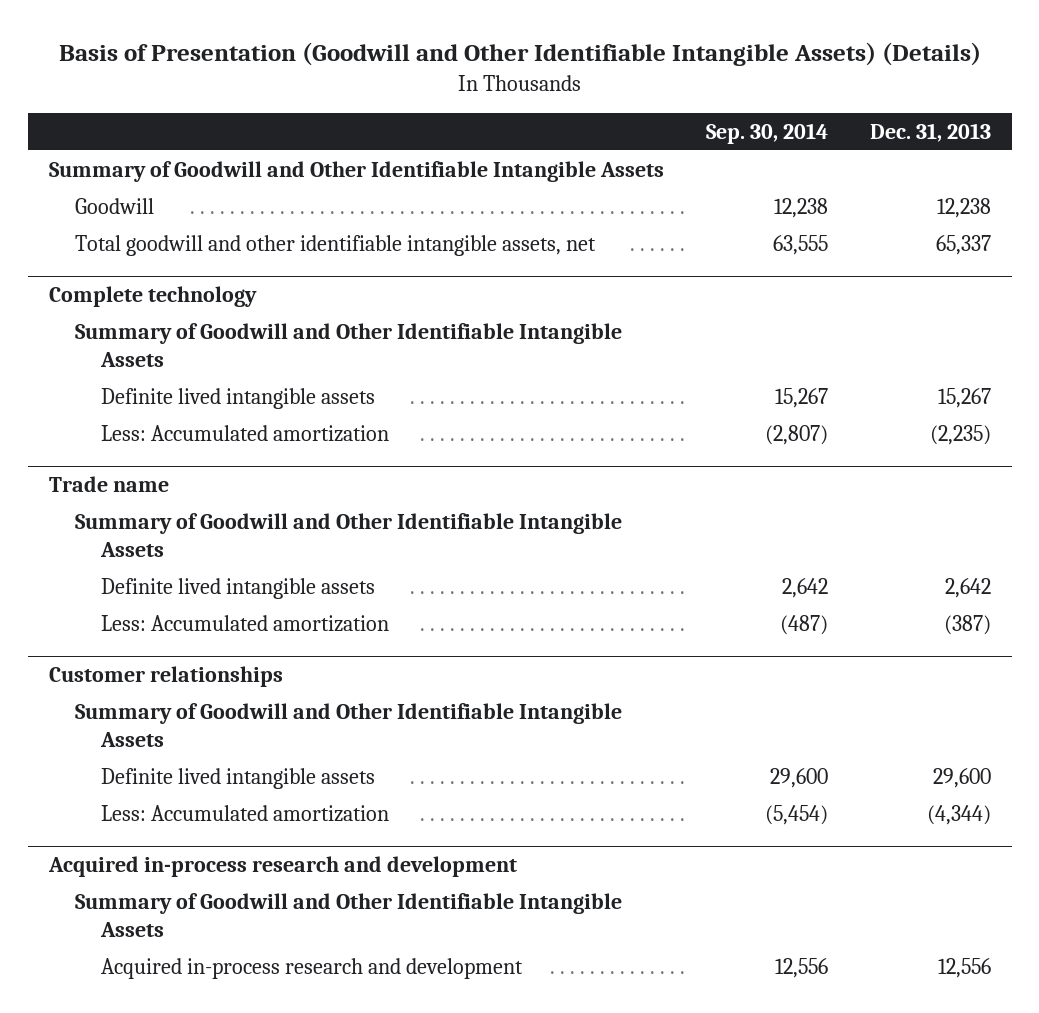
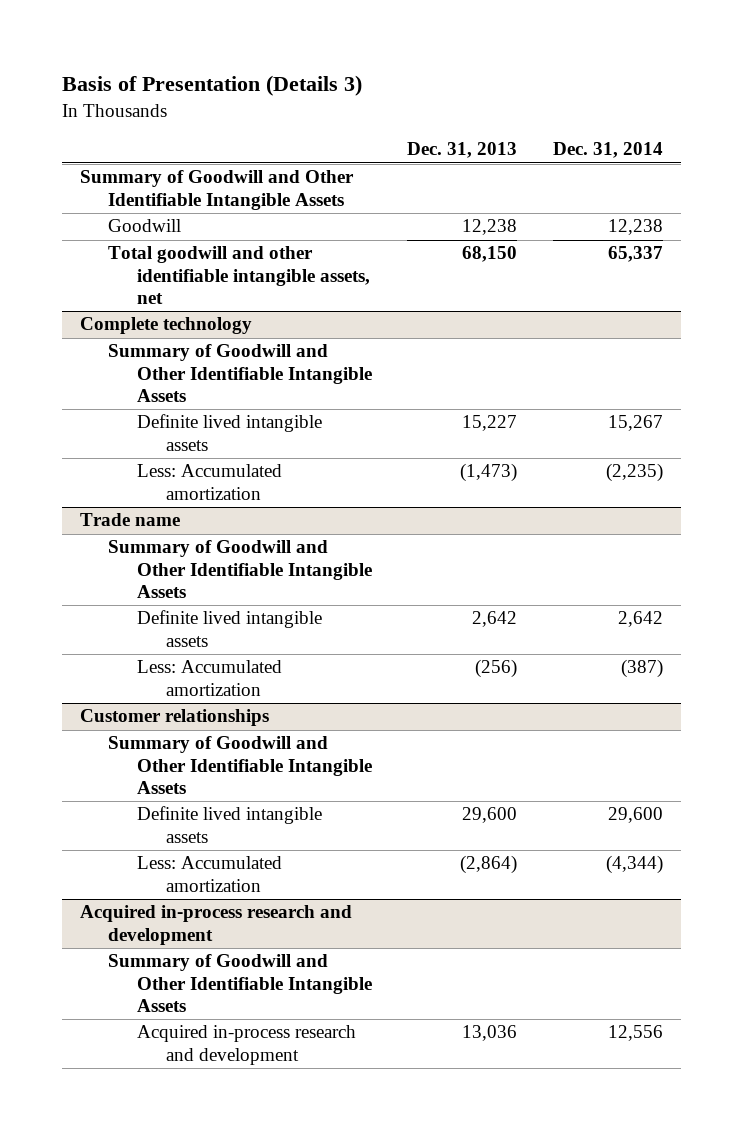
- Basis of Presentation (Goodwill and Other Identifiable Intangible Assets) (Details)
+ Basis of Presentation (Details 3)
- | Sep. 30, 2014 | Dec. 31, 2013
+ | Dec. 31, 2013 | Dec. 31, 2014
- Total goodwill and other identifiable intangible assets, net | 63,555 | 65,337
+ Total goodwill and other identifiable intangible assets, net | 68,150 | 65,337
@ Complete technology
- Definite lived intangible assets | 15,267 | 15,267
- Less: Accumulated amortization | (2,807) | (2,235)
+ Definite lived intangible assets | 15,227 | 15,267
+ Less: Accumulated amortization | (1,473) | (2,235)
@ Trade name
- Less: Accumulated amortization | (487) | (387)
+ Less: Accumulated amortization | (256) | (387)
@ Customer relationships
- Less: Accumulated amortization | (5,454) | (4,344)
+ Less: Accumulated amortization | (2,864) | (4,344)
@ Acquired in-process research and development
- Acquired in-process research and development | 12,556 | 12,556
+ Acquired in-process research and development | 13,036 | 12,556

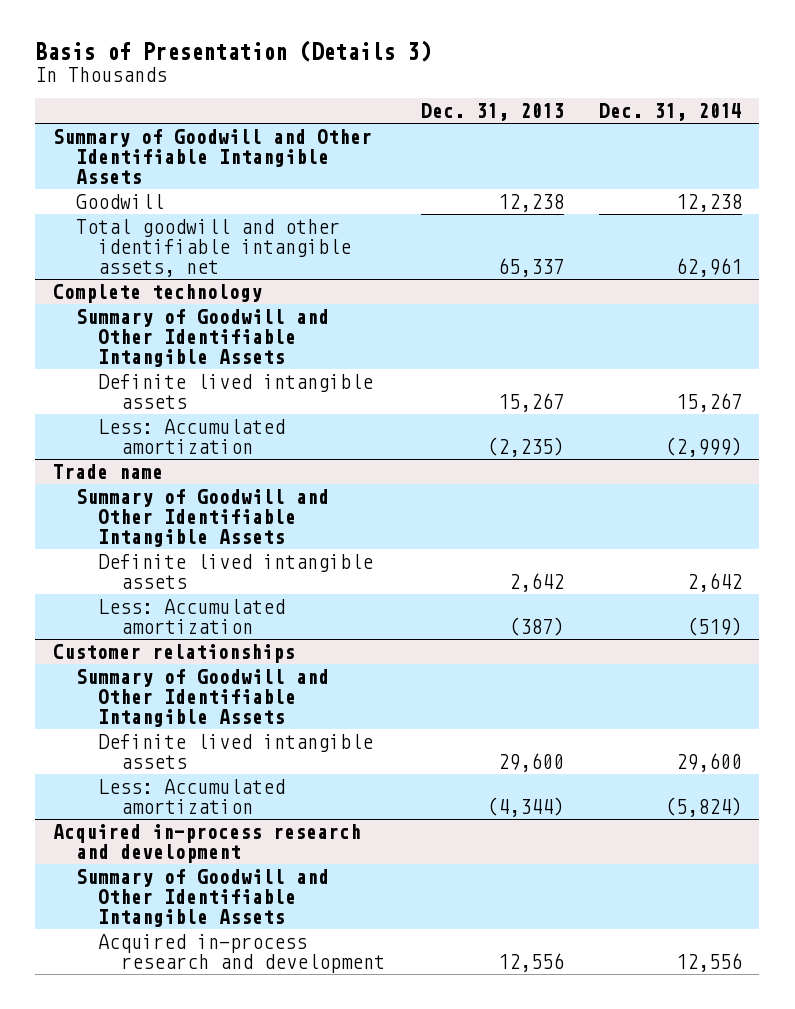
- Total goodwill and other identifiable intangible assets, net | 68,150 | 65,337
+ Total goodwill and other identifiable intangible assets, net | 65,337 | 62,961
@ Complete technology
- Definite lived intangible assets | 15,227 | 15,267
- Less: Accumulated amortization | (1,473) | (2,235)
+ Definite lived intangible assets | 15,267 | 15,267
+ Less: Accumulated amortization | (2,235) | (2,999)
@ Trade name
- Less: Accumulated amortization | (256) | (387)
+ Less: Accumulated amortization | (387) | (519)
@ Customer relationships
- Less: Accumulated amortization | (2,864) | (4,344)
+ Less: Accumulated amortization | (4,344) | (5,824)
@ Acquired in-process research and development
- Acquired in-process research and development | 13,036 | 12,556
+ Acquired in-process research and development | 12,556 | 12,556

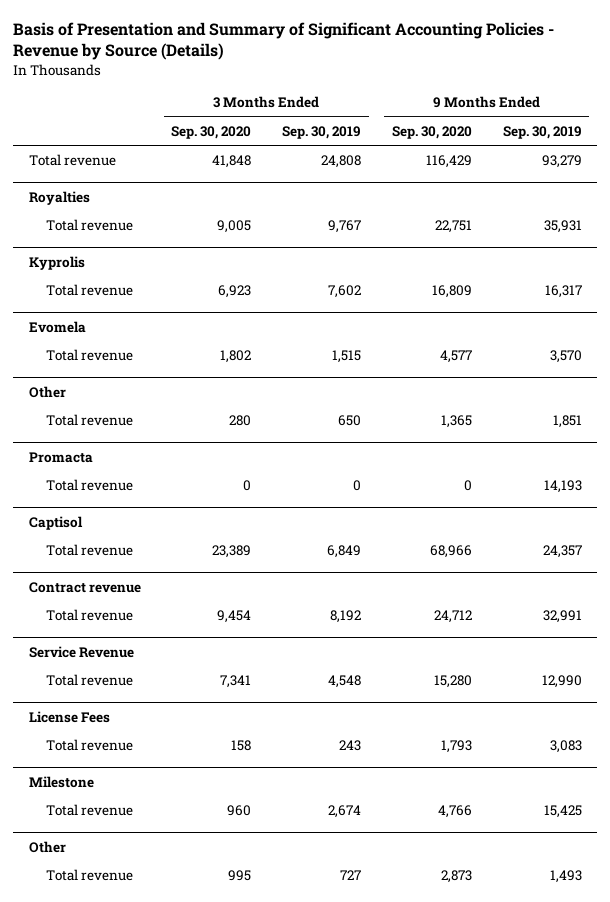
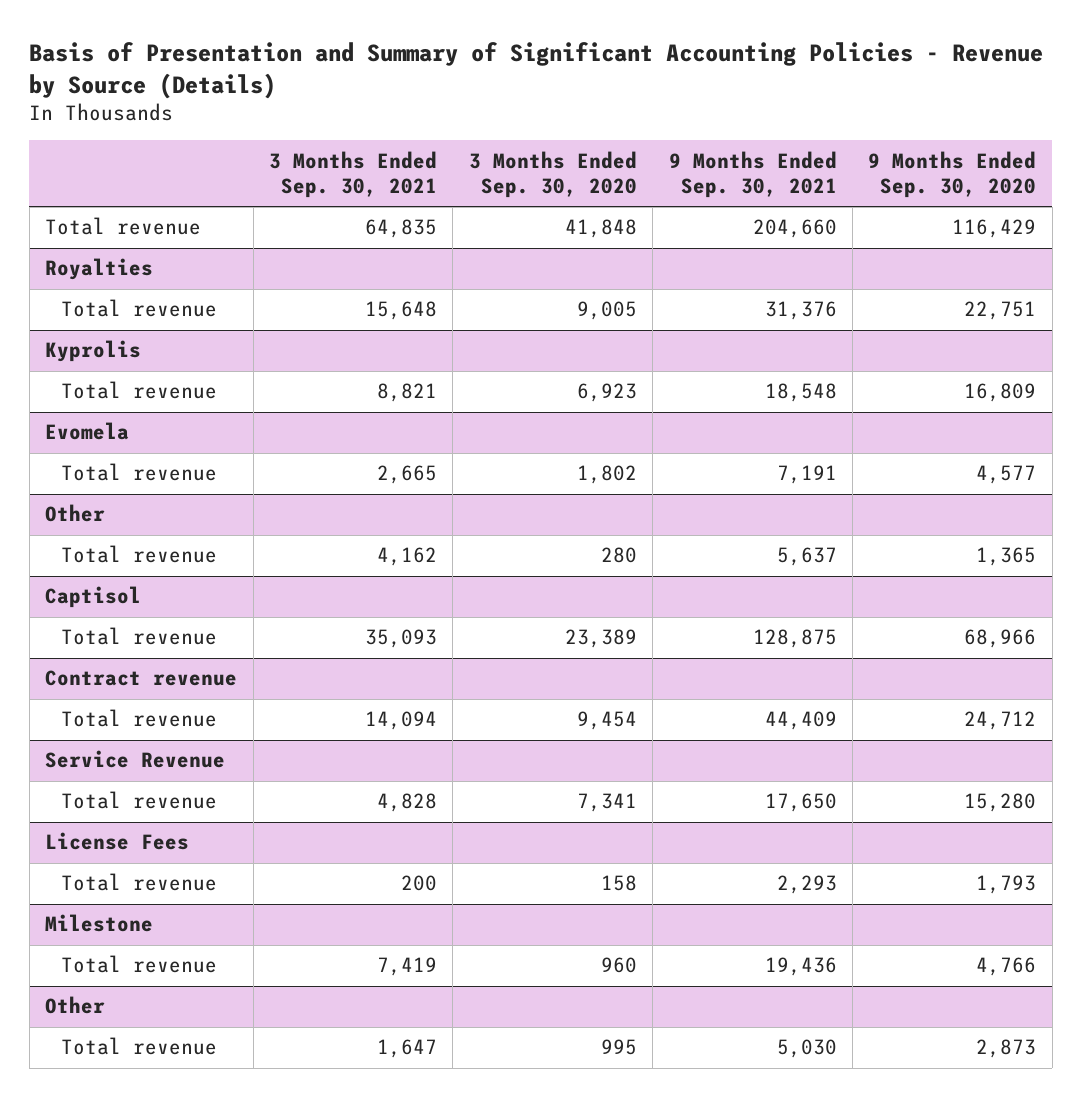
- | 3 Months Ended Sep. 30, 2020 | 3 Months Ended Sep. 30, 2019 | 9 Months Ended Sep. 30, 2020 | 9 Months Ended Sep. 30, 2019
+ | 3 Months Ended Sep. 30, 2021 | 3 Months Ended Sep. 30, 2020 | 9 Months Ended Sep. 30, 2021 | 9 Months Ended Sep. 30, 2020
- Promacta
- Total revenue | 0 | 0 | 0 | 14,193

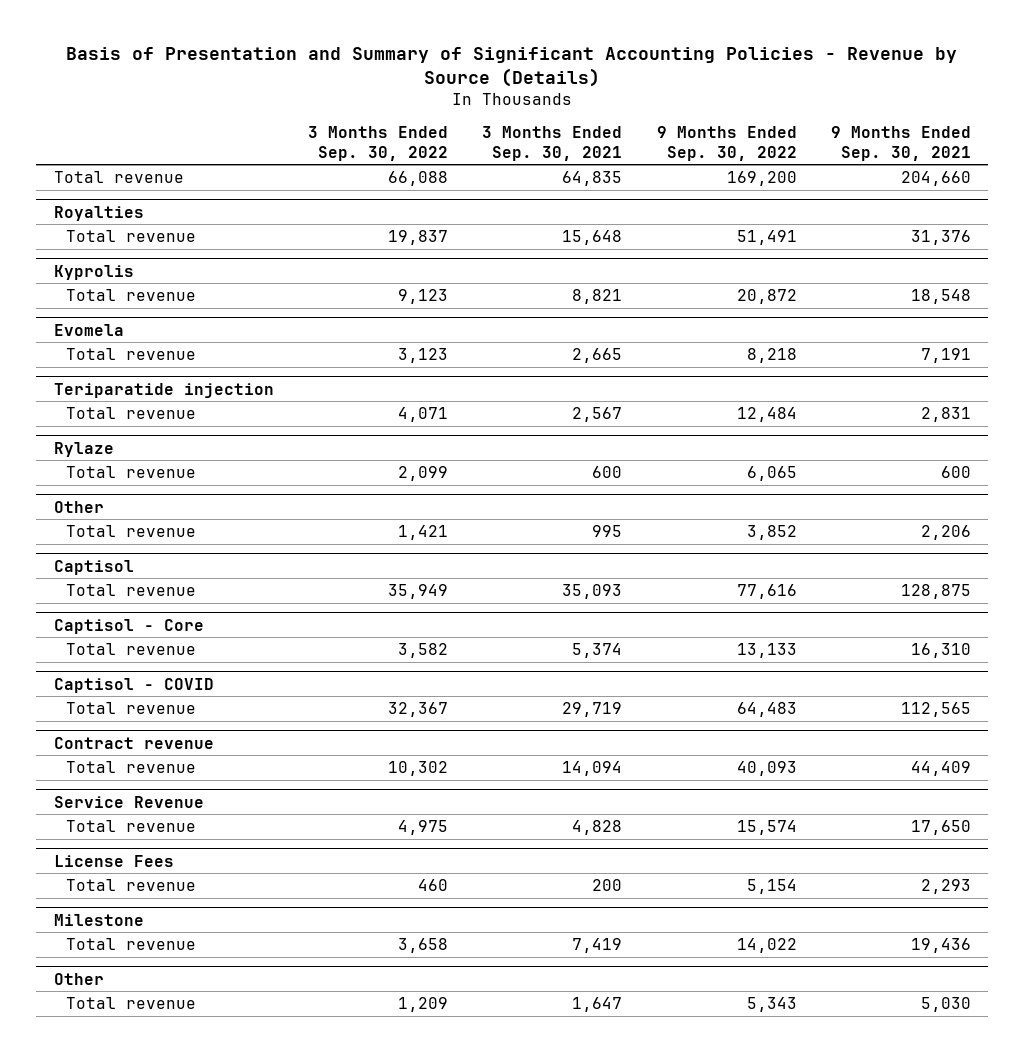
- | 3 Months Ended Sep. 30, 2021 | 3 Months Ended Sep. 30, 2020 | 9 Months Ended Sep. 30, 2021 | 9 Months Ended Sep. 30, 2020
+ | 3 Months Ended Sep. 30, 2022 | 3 Months Ended Sep. 30, 2021 | 9 Months Ended Sep. 30, 2022 | 9 Months Ended Sep. 30, 2021
+ Teriparatide injection
+ Total revenue | 4,071 | 2,567 | 12,484 | 2,831
+ Rylaze
+ Total revenue | 2,099 | 600 | 6,065 | 600
@ Other
- Total revenue | 4,162 | 280 | 5,637 | 1,365
+ Total revenue | 1,421 | 995 | 3,852 | 2,206
+ Captisol - Core
+ Total revenue | 3,582 | 5,374 | 13,133 | 16,310
+ Captisol - COVID
+ Total revenue | 32,367 | 29,719 | 64,483 | 112,565

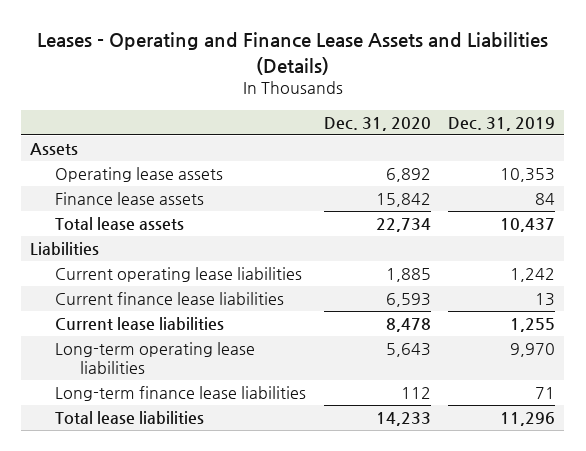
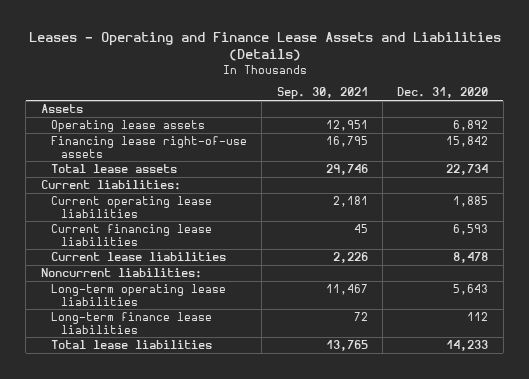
- | Dec. 31, 2020 | Dec. 31, 2019
+ | Sep. 30, 2021 | Dec. 31, 2020
- Finance lease assets | 15,842 | 84
+ Financing lease right-of-use assets | 16,795 | 15,842
- Liabilities
+ Current liabilities:
- Current finance lease liabilities | 6,593 | 13
+ Current financing lease liabilities | 45 | 6,593
+ Noncurrent liabilities:

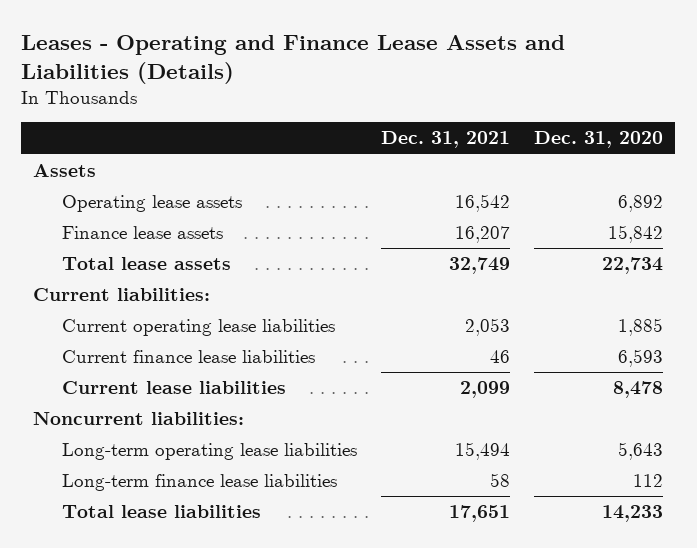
- | Sep. 30, 2021 | Dec. 31, 2020
+ | Dec. 31, 2021 | Dec. 31, 2020
- Financing lease right-of-use assets | 16,795 | 15,842
+ Finance lease assets | 16,207 | 15,842
- Current financing lease liabilities | 45 | 6,593
+ Current finance lease liabilities | 46 | 6,593

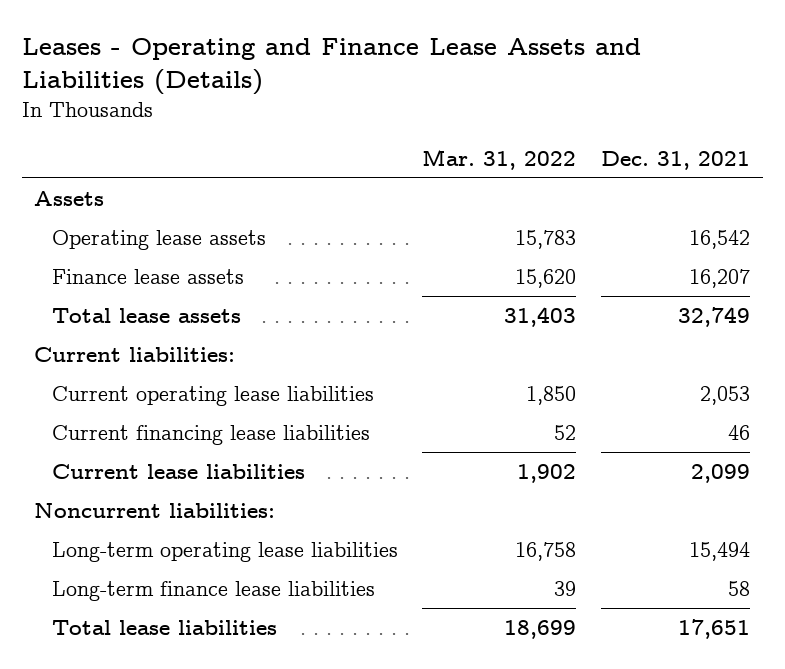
- | Dec. 31, 2021 | Dec. 31, 2020
+ | Mar. 31, 2022 | Dec. 31, 2021
- Current finance lease liabilities | 46 | 6,593
+ Current financing lease liabilities | 52 | 46

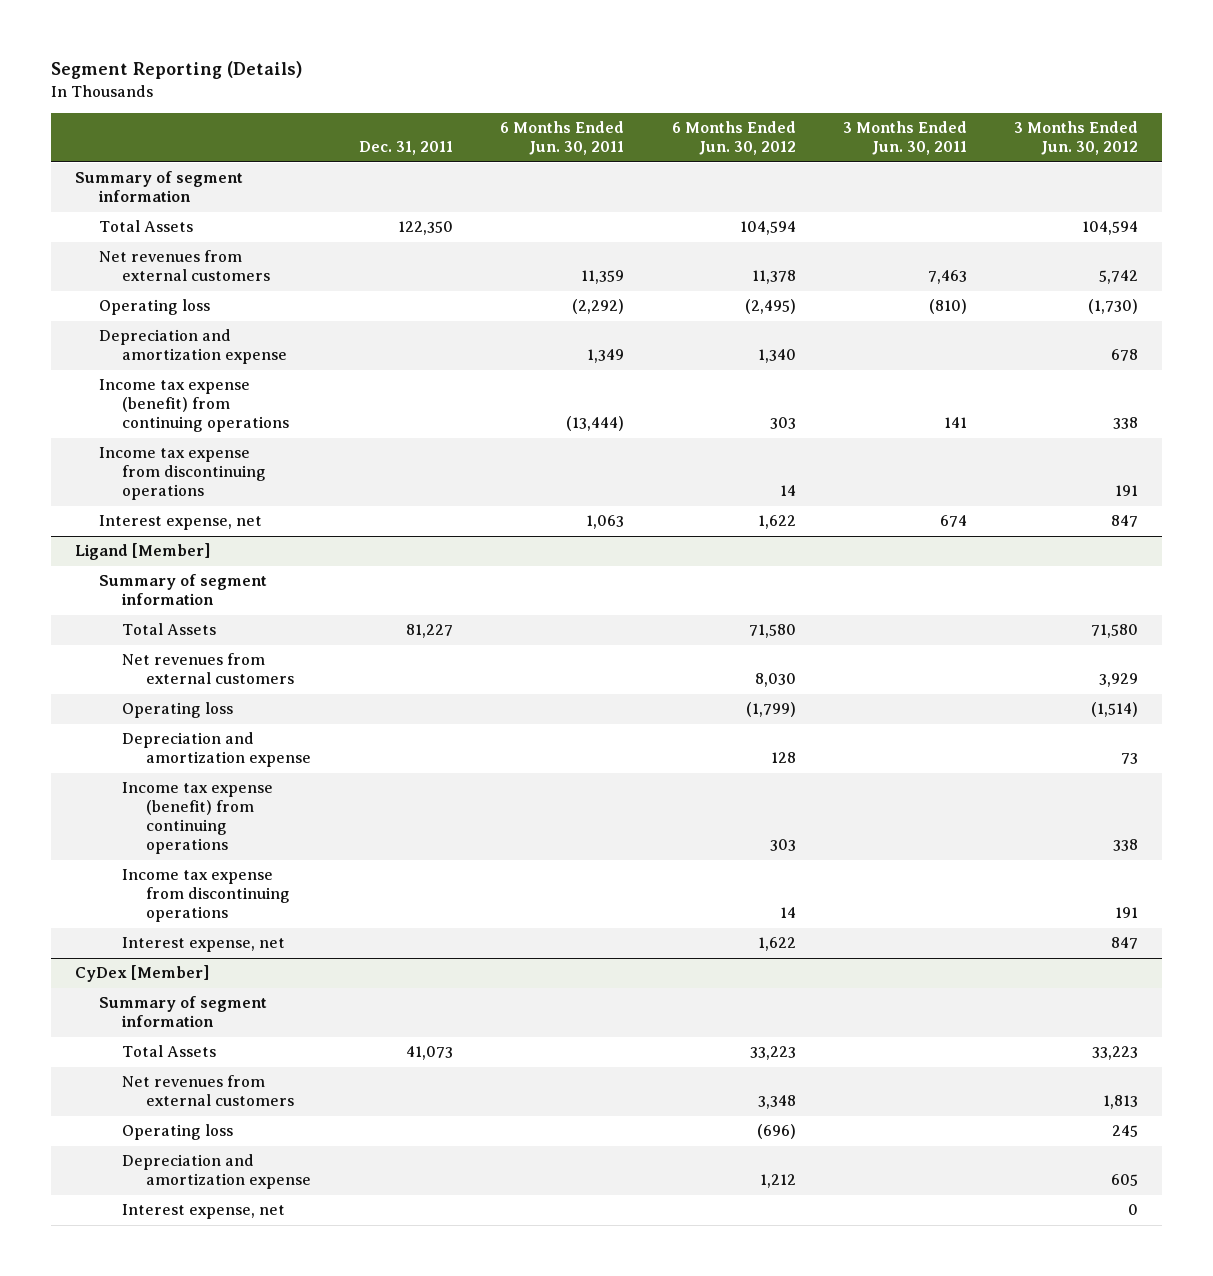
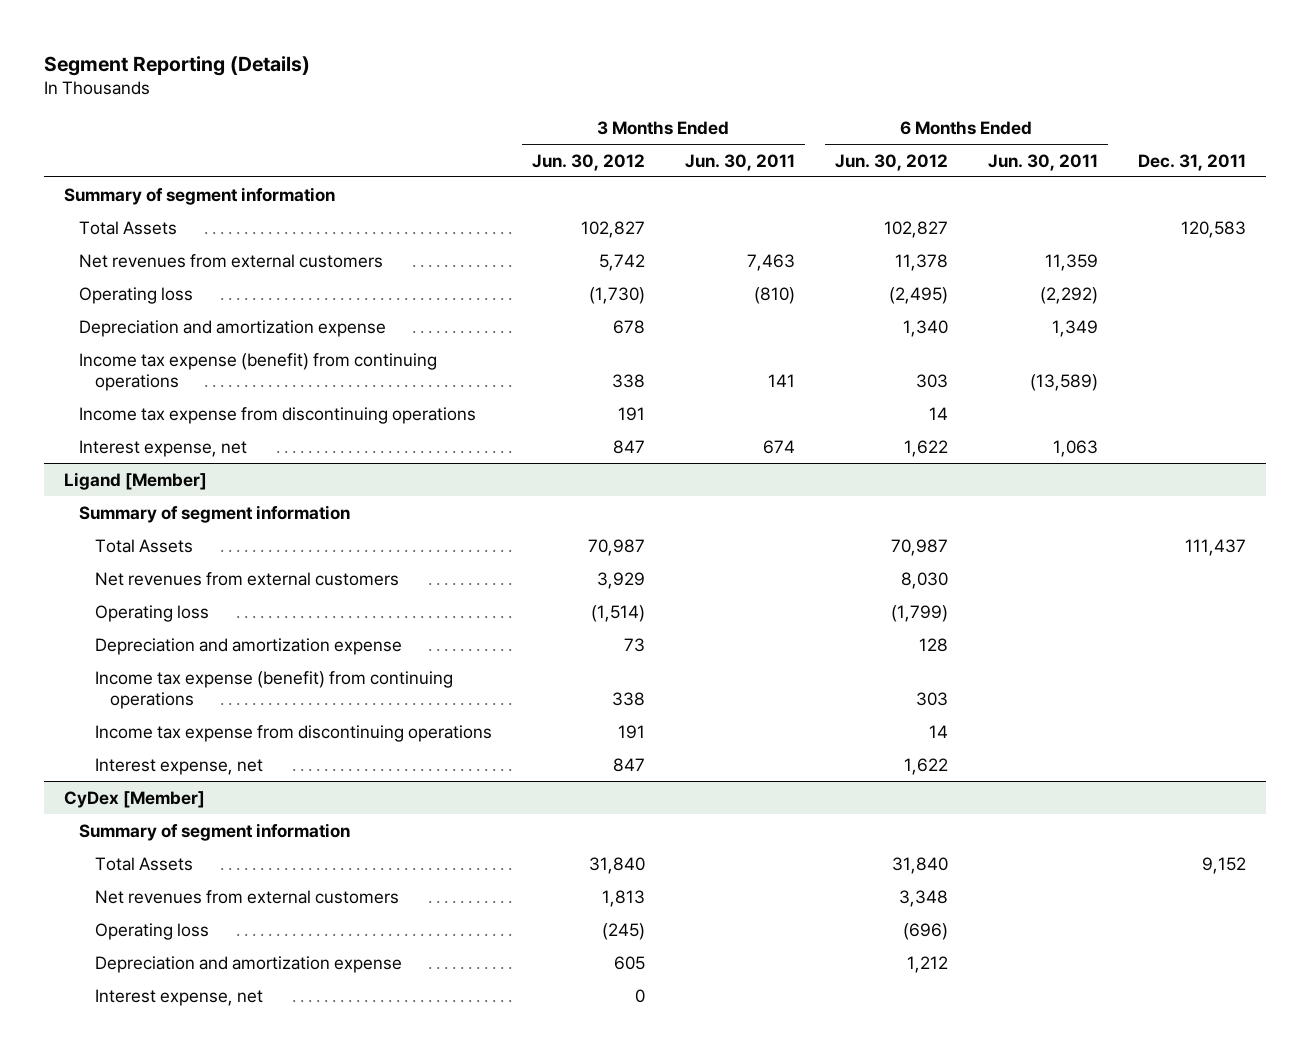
- | Dec. 31, 2011 | 6 Months Ended Jun. 30, 2011 | 6 Months Ended Jun. 30, 2012 | 3 Months Ended Jun. 30, 2011 | 3 Months Ended Jun. 30, 2012
+ | 3 Months Ended Jun. 30, 2012 | 3 Months Ended Jun. 30, 2011 | 6 Months Ended Jun. 30, 2012 | 6 Months Ended Jun. 30, 2011 | Dec. 31, 2011
- Total Assets | 122,350 | | 104,594 | | 104,594
+ Total Assets | 102,827 | | 102,827 | | 120,583
- Income tax expense (benefit) from continuing operations | | (13,444) | 303 | 141 | 338
+ Income tax expense (benefit) from continuing operations | 338 | 141 | 303 | (13,589) |
@ Ligand [Member]
- Total Assets | 81,227 | | 71,580 | | 71,580
+ Total Assets | 70,987 | | 70,987 | | 111,437
@ CyDex [Member]
- Total Assets | 41,073 | | 33,223 | | 33,223
+ Total Assets | 31,840 | | 31,840 | | 9,152
- Operating loss | | | (696) | | 245
+ Operating loss | (245) | | (696) | |

